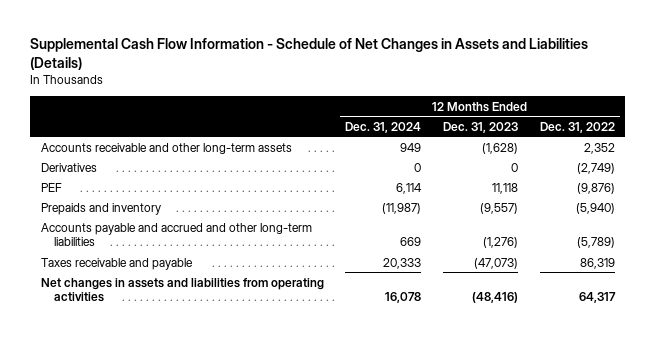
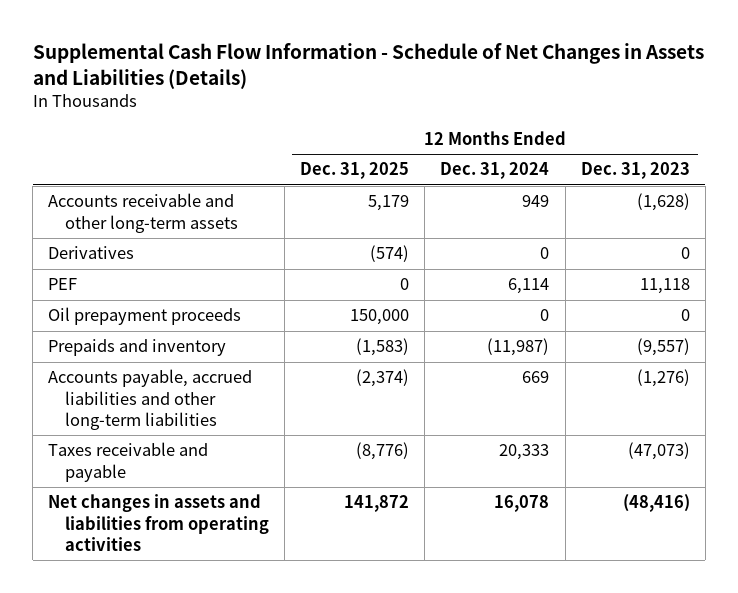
- | 12 Months Ended Dec. 31, 2024 | 12 Months Ended Dec. 31, 2023 | 12 Months Ended Dec. 31, 2022
+ | 12 Months Ended Dec. 31, 2025 | 12 Months Ended Dec. 31, 2024 | 12 Months Ended Dec. 31, 2023
+ Oil prepayment proceeds | 150,000 | 0 | 0
- Accounts payable and accrued and other long-term liabilities | 669 | (1,276) | (5,789)
+ Accounts payable, accrued liabilities and other long-term liabilities | (2,374) | 669 | (1,276)

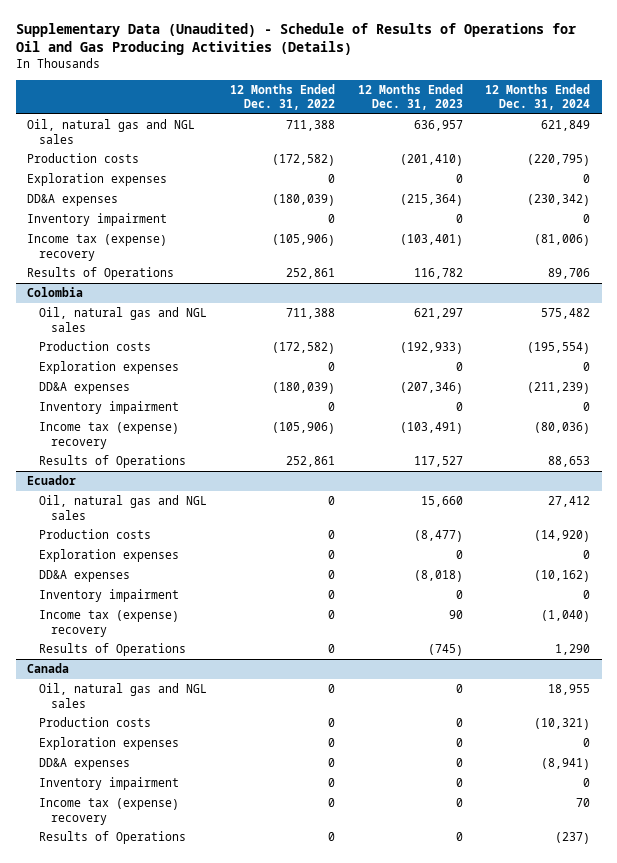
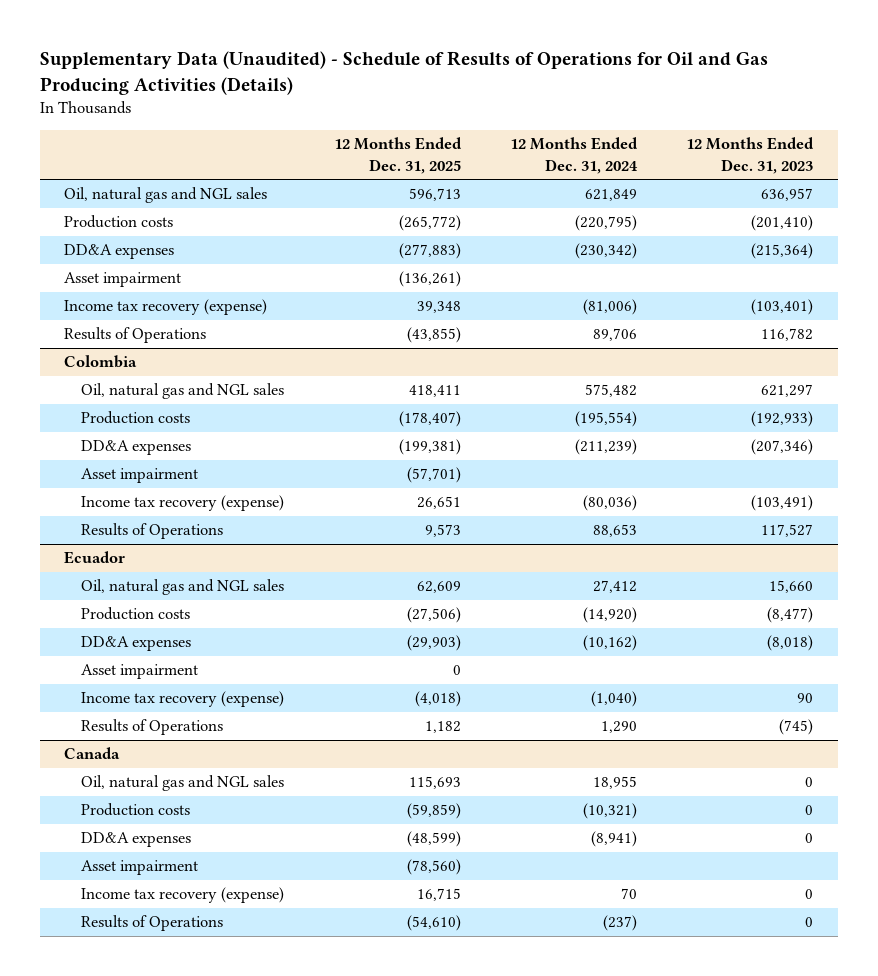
- | 12 Months Ended Dec. 31, 2022 | 12 Months Ended Dec. 31, 2023 | 12 Months Ended Dec. 31, 2024
+ | 12 Months Ended Dec. 31, 2025 | 12 Months Ended Dec. 31, 2024 | 12 Months Ended Dec. 31, 2023
- Exploration expenses | 0 | 0 | 0
- Inventory impairment | 0 | 0 | 0
- Income tax (expense) recovery | (105,906) | (103,401) | (81,006)
+ Asset impairment | (136,261) | |
+ Income tax recovery (expense) | 39,348 | (81,006) | (103,401)
@ Colombia
- Exploration expenses | 0 | 0 | 0
- Inventory impairment | 0 | 0 | 0
- Income tax (expense) recovery | (105,906) | (103,491) | (80,036)
+ Asset impairment | (57,701) | |
+ Income tax recovery (expense) | 26,651 | (80,036) | (103,491)
@ Ecuador
- Exploration expenses | 0 | 0 | 0
- Inventory impairment | 0 | 0 | 0
- Income tax (expense) recovery | 0 | 90 | (1,040)
+ Asset impairment | 0 | |
+ Income tax recovery (expense) | (4,018) | (1,040) | 90
@ Canada
- Exploration expenses | 0 | 0 | 0
- Inventory impairment | 0 | 0 | 0
- Income tax (expense) recovery | 0 | 0 | 70
+ Asset impairment | (78,560) | |
+ Income tax recovery (expense) | 16,715 | 70 | 0

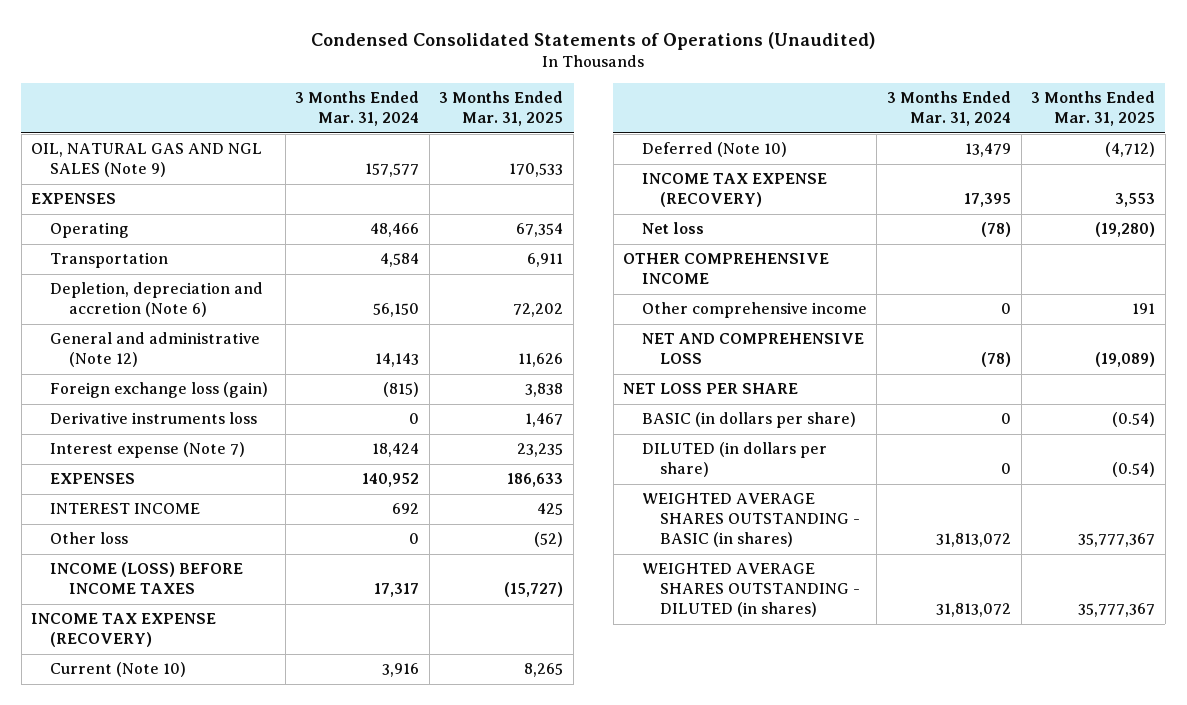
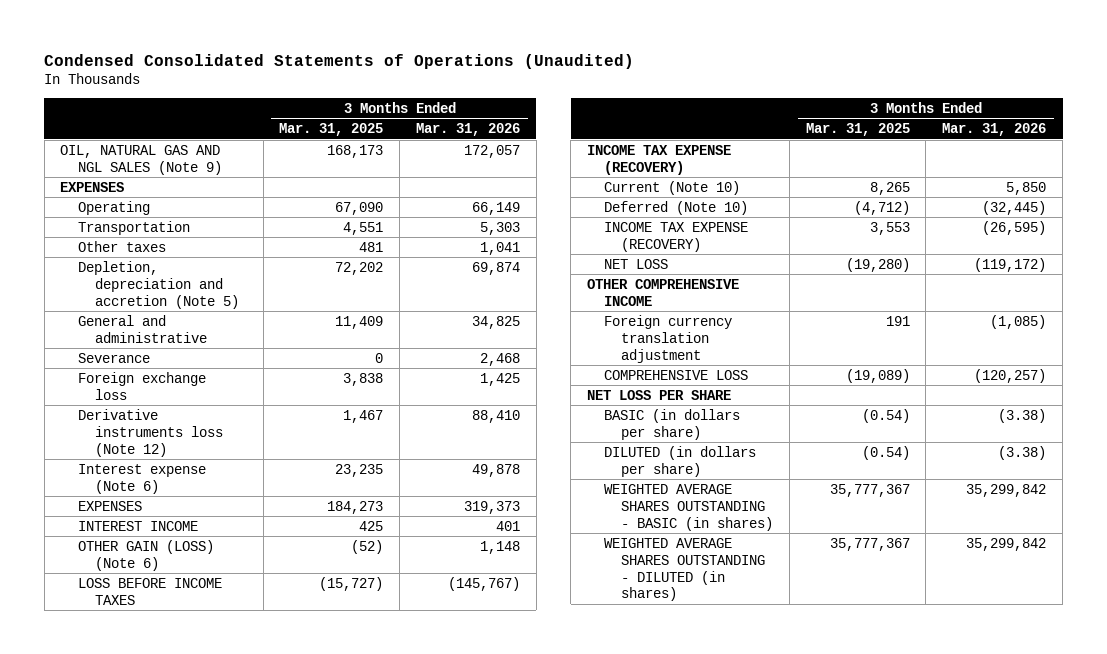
- | 3 Months Ended Mar. 31, 2024 | 3 Months Ended Mar. 31, 2025
+ | 3 Months Ended Mar. 31, 2025 | 3 Months Ended Mar. 31, 2026
- OIL, NATURAL GAS AND NGL SALES (Note 9) | 157,577 | 170,533
+ OIL, NATURAL GAS AND NGL SALES (Note 9) | 168,173 | 172,057
- Operating | 48,466 | 67,354
- Transportation | 4,584 | 6,911
- Depletion, depreciation and accretion (Note 6) | 56,150 | 72,202
- General and administrative (Note 12) | 14,143 | 11,626
- Foreign exchange loss (gain) | (815) | 3,838
- Derivative instruments loss | 0 | 1,467
- Interest expense (Note 7) | 18,424 | 23,235
- EXPENSES | 140,952 | 186,633
+ Operating | 67,090 | 66,149
+ Transportation | 4,551 | 5,303
+ Other taxes | 481 | 1,041
+ Depletion, depreciation and accretion (Note 5) | 72,202 | 69,874
+ General and administrative | 11,409 | 34,825
+ Severance | 0 | 2,468
+ Foreign exchange loss | 3,838 | 1,425
+ Derivative instruments loss (Note 12) | 1,467 | 88,410
+ Interest expense (Note 6) | 23,235 | 49,878
+ EXPENSES | 184,273 | 319,373
- Other loss | 0 | (52)
- INCOME (LOSS) BEFORE INCOME TAXES | 17,317 | (15,727)
+ OTHER GAIN (LOSS) (Note 6) | (52) | 1,148
+ LOSS BEFORE INCOME TAXES | (15,727) | (145,767)
- Net loss | (78) | (19,280)
+ NET LOSS | (19,280) | (119,172)
- Other comprehensive income | 0 | 191
- NET AND COMPREHENSIVE LOSS | (78) | (19,089)
+ Foreign currency translation adjustment | 191 | (1,085)
+ COMPREHENSIVE LOSS | (19,089) | (120,257)

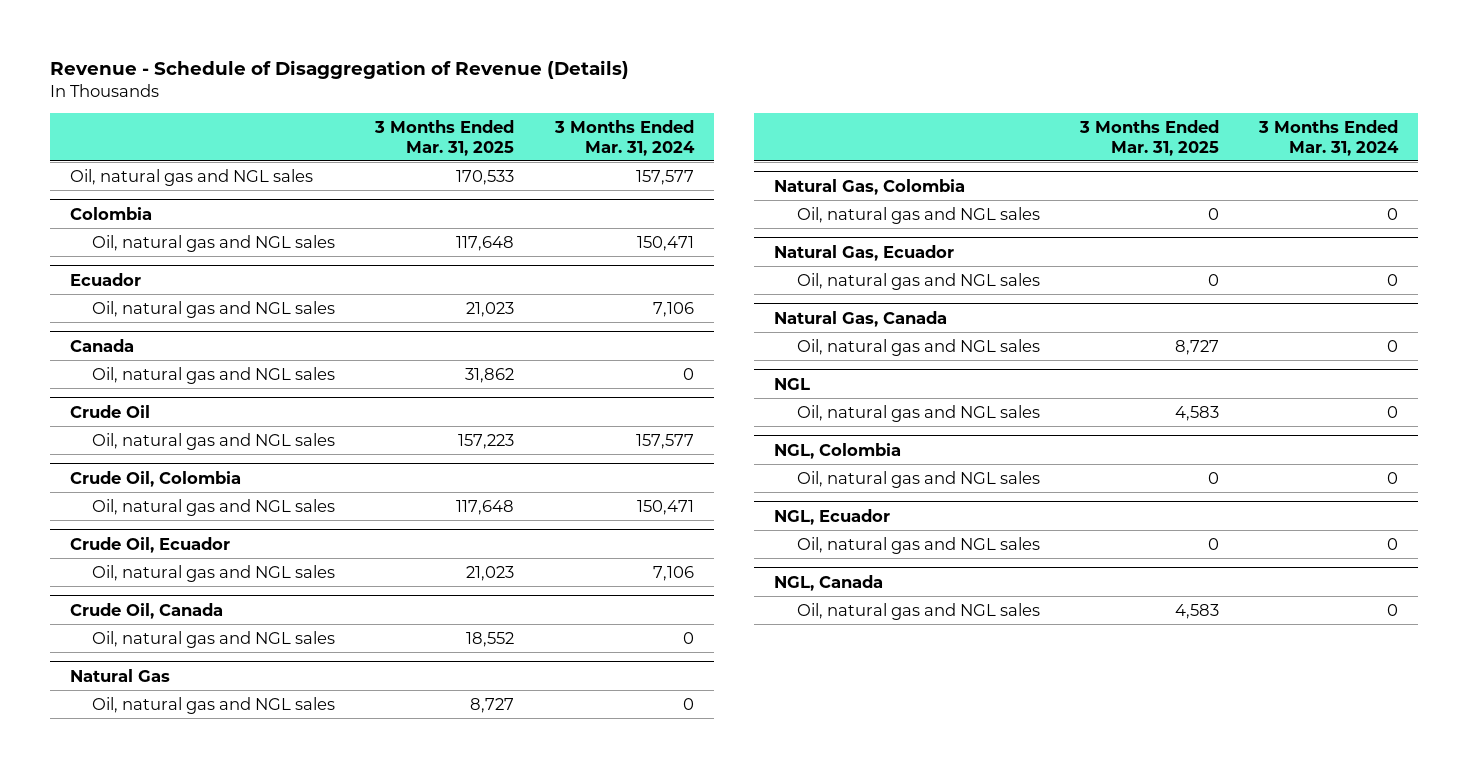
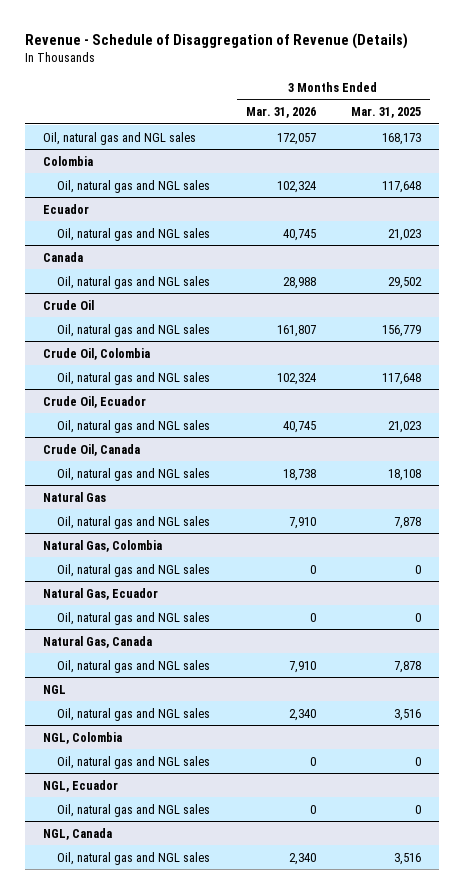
- | 3 Months Ended Mar. 31, 2025 | 3 Months Ended Mar. 31, 2024
+ | 3 Months Ended Mar. 31, 2026 | 3 Months Ended Mar. 31, 2025
- Oil, natural gas and NGL sales | 170,533 | 157,577
+ Oil, natural gas and NGL sales | 172,057 | 168,173
@ Canada
- Oil, natural gas and NGL sales | 31,862 | 0
+ Oil, natural gas and NGL sales | 28,988 | 29,502
@ Crude Oil
- Oil, natural gas and NGL sales | 157,223 | 157,577
+ Oil, natural gas and NGL sales | 161,807 | 156,779
@ Crude Oil, Canada
- Oil, natural gas and NGL sales | 18,552 | 0
+ Oil, natural gas and NGL sales | 18,738 | 18,108
@ Natural Gas
- Oil, natural gas and NGL sales | 8,727 | 0
+ Oil, natural gas and NGL sales | 7,910 | 7,878
@ Natural Gas, Canada
- Oil, natural gas and NGL sales | 8,727 | 0
+ Oil, natural gas and NGL sales | 7,910 | 7,878
@ NGL
- Oil, natural gas and NGL sales | 4,583 | 0
+ Oil, natural gas and NGL sales | 2,340 | 3,516
@ NGL, Canada
- Oil, natural gas and NGL sales | 4,583 | 0
+ Oil, natural gas and NGL sales | 2,340 | 3,516

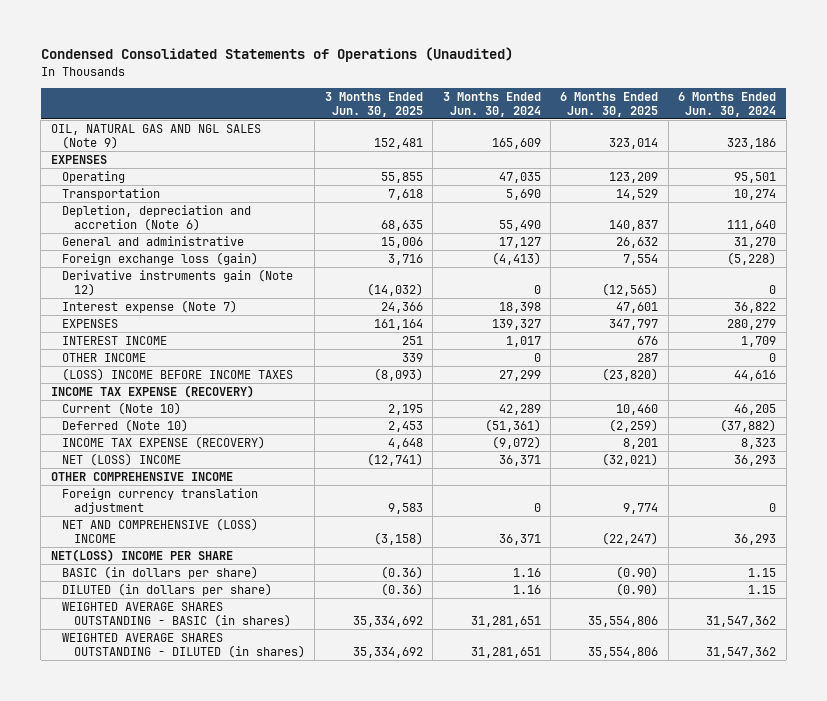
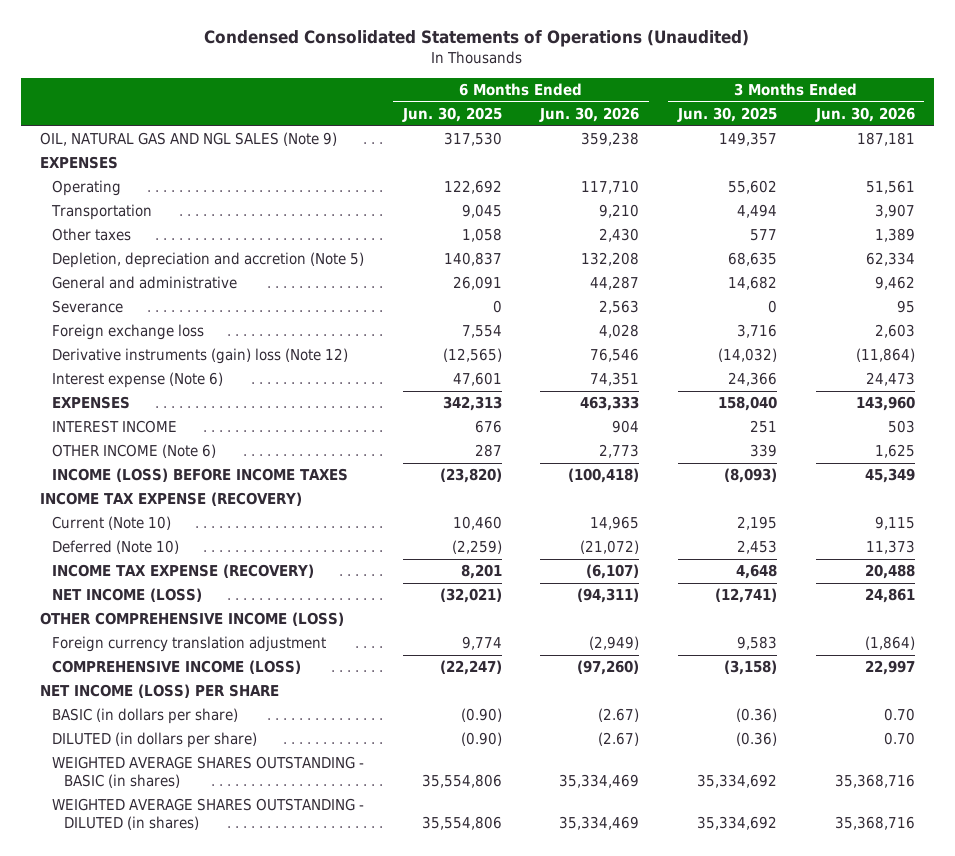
- | 3 Months Ended Jun. 30, 2025 | 3 Months Ended Jun. 30, 2024 | 6 Months Ended Jun. 30, 2025 | 6 Months Ended Jun. 30, 2024
+ | 6 Months Ended Jun. 30, 2025 | 6 Months Ended Jun. 30, 2026 | 3 Months Ended Jun. 30, 2025 | 3 Months Ended Jun. 30, 2026
- OIL, NATURAL GAS AND NGL SALES (Note 9) | 152,481 | 165,609 | 323,014 | 323,186
+ OIL, NATURAL GAS AND NGL SALES (Note 9) | 317,530 | 359,238 | 149,357 | 187,181
- Operating | 55,855 | 47,035 | 123,209 | 95,501
- Transportation | 7,618 | 5,690 | 14,529 | 10,274
- Depletion, depreciation and accretion (Note 6) | 68,635 | 55,490 | 140,837 | 111,640
- General and administrative | 15,006 | 17,127 | 26,632 | 31,270
- Foreign exchange loss (gain) | 3,716 | (4,413) | 7,554 | (5,228)
- Derivative instruments gain (Note 12) | (14,032) | 0 | (12,565) | 0
- Interest expense (Note 7) | 24,366 | 18,398 | 47,601 | 36,822
- EXPENSES | 161,164 | 139,327 | 347,797 | 280,279
+ Operating | 122,692 | 117,710 | 55,602 | 51,561
+ Transportation | 9,045 | 9,210 | 4,494 | 3,907
+ Other taxes | 1,058 | 2,430 | 577 | 1,389
+ Depletion, depreciation and accretion (Note 5) | 140,837 | 132,208 | 68,635 | 62,334
+ General and administrative | 26,091 | 44,287 | 14,682 | 9,462
+ Severance | 0 | 2,563 | 0 | 95
+ Foreign exchange loss | 7,554 | 4,028 | 3,716 | 2,603
+ Derivative instruments (gain) loss (Note 12) | (12,565) | 76,546 | (14,032) | (11,864)
+ Interest expense (Note 6) | 47,601 | 74,351 | 24,366 | 24,473
+ EXPENSES | 342,313 | 463,333 | 158,040 | 143,960
- OTHER INCOME | 339 | 0 | 287 | 0
- (LOSS) INCOME BEFORE INCOME TAXES | (8,093) | 27,299 | (23,820) | 44,616
+ OTHER INCOME (Note 6) | 287 | 2,773 | 339 | 1,625
+ INCOME (LOSS) BEFORE INCOME TAXES | (23,820) | (100,418) | (8,093) | 45,349
- NET (LOSS) INCOME | (12,741) | 36,371 | (32,021) | 36,293
- OTHER COMPREHENSIVE INCOME
+ NET INCOME (LOSS) | (32,021) | (94,311) | (12,741) | 24,861
+ OTHER COMPREHENSIVE INCOME (LOSS)
- NET AND COMPREHENSIVE (LOSS) INCOME | (3,158) | 36,371 | (22,247) | 36,293
- NET(LOSS) INCOME PER SHARE
+ COMPREHENSIVE INCOME (LOSS) | (22,247) | (97,260) | (3,158) | 22,997
+ NET INCOME (LOSS) PER SHARE

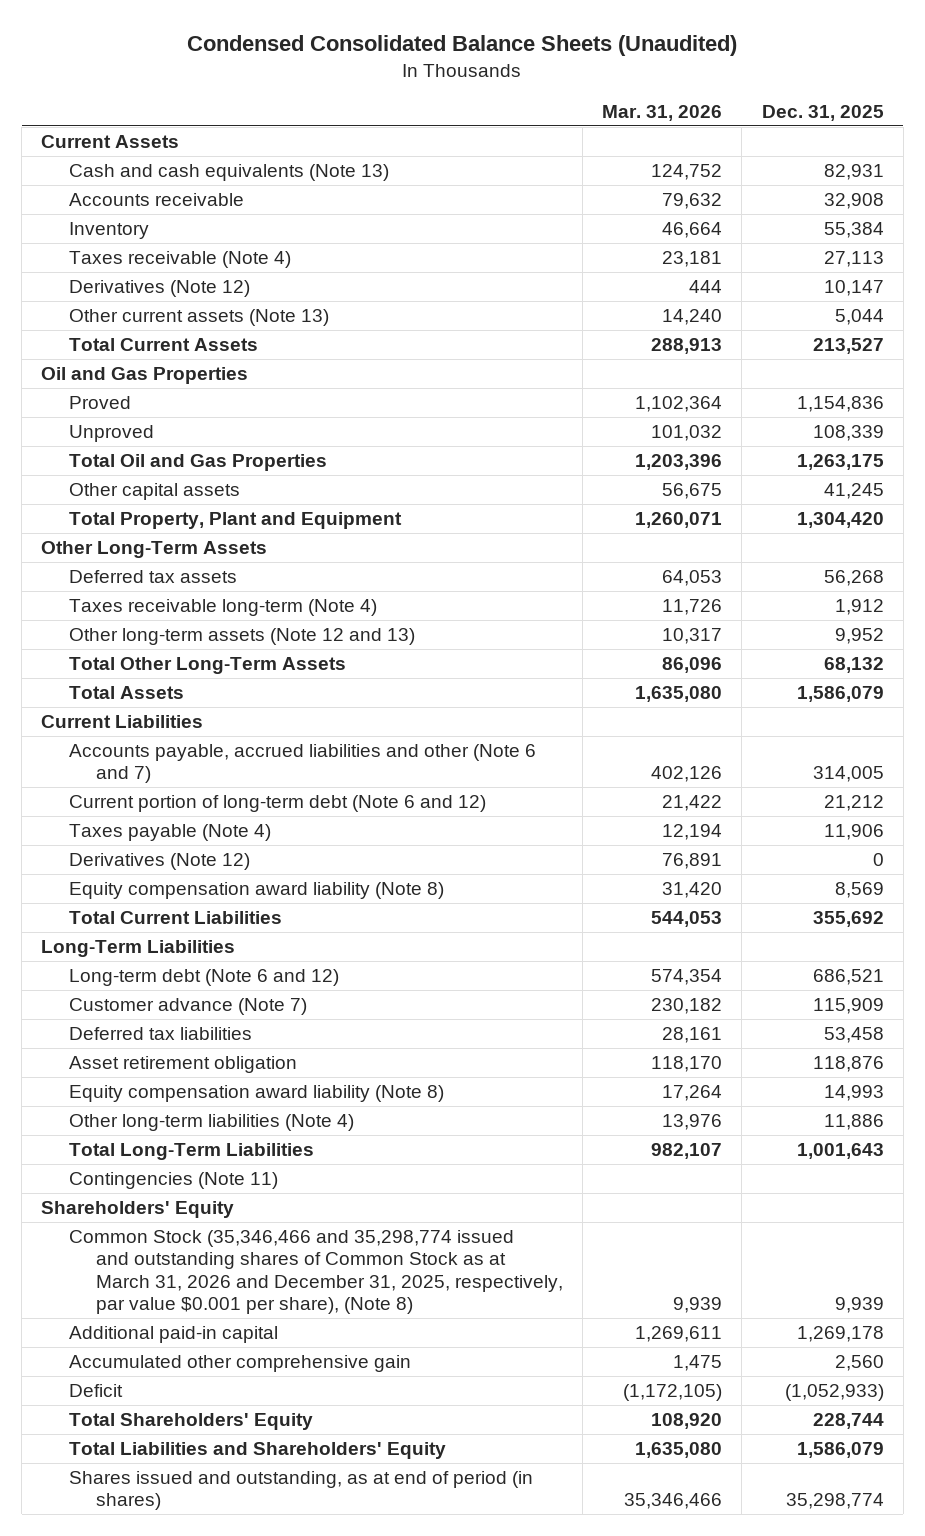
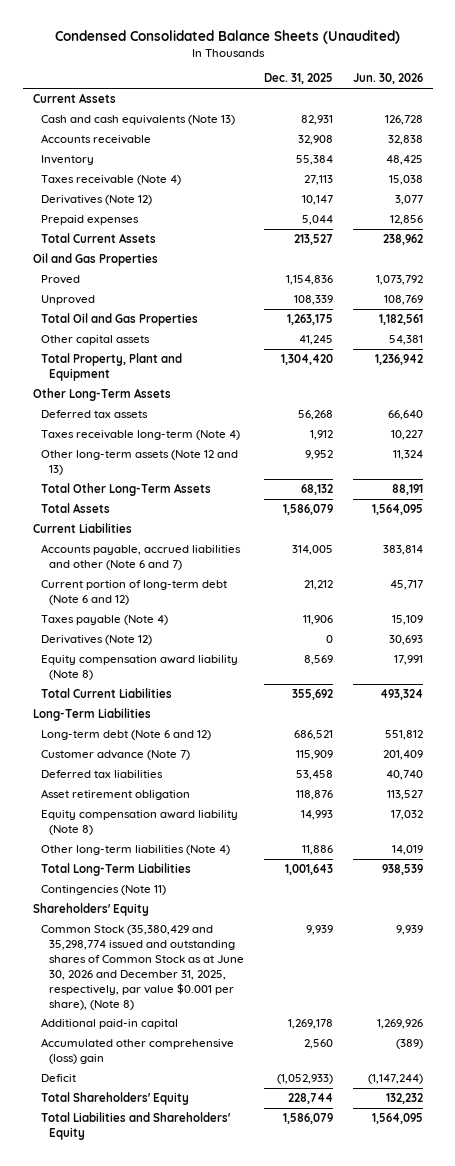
- | Mar. 31, 2026 | Dec. 31, 2025
+ | Dec. 31, 2025 | Jun. 30, 2026
- Other current assets (Note 13) | 14,240 | 5,044
+ Prepaid expenses | 5,044 | 12,856
- Common Stock (35,346,466 and 35,298,774 issued and outstanding shares of Common Stock as at March 31, 2026 and December 31, 2025, respectively, par value $0.001 per share), (Note 8) | 9,939 | 9,939
+ Common Stock (35,380,429 and 35,298,774 issued and outstanding shares of Common Stock as at June 30, 2026 and December 31, 2025, respectively, par value $0.001 per share), (Note 8) | 9,939 | 9,939
- Accumulated other comprehensive gain | 1,475 | 2,560
+ Accumulated other comprehensive (loss) gain | 2,560 | (389)
- Shares issued and outstanding, as at end of period (in shares) | 35,346,466 | 35,298,774

